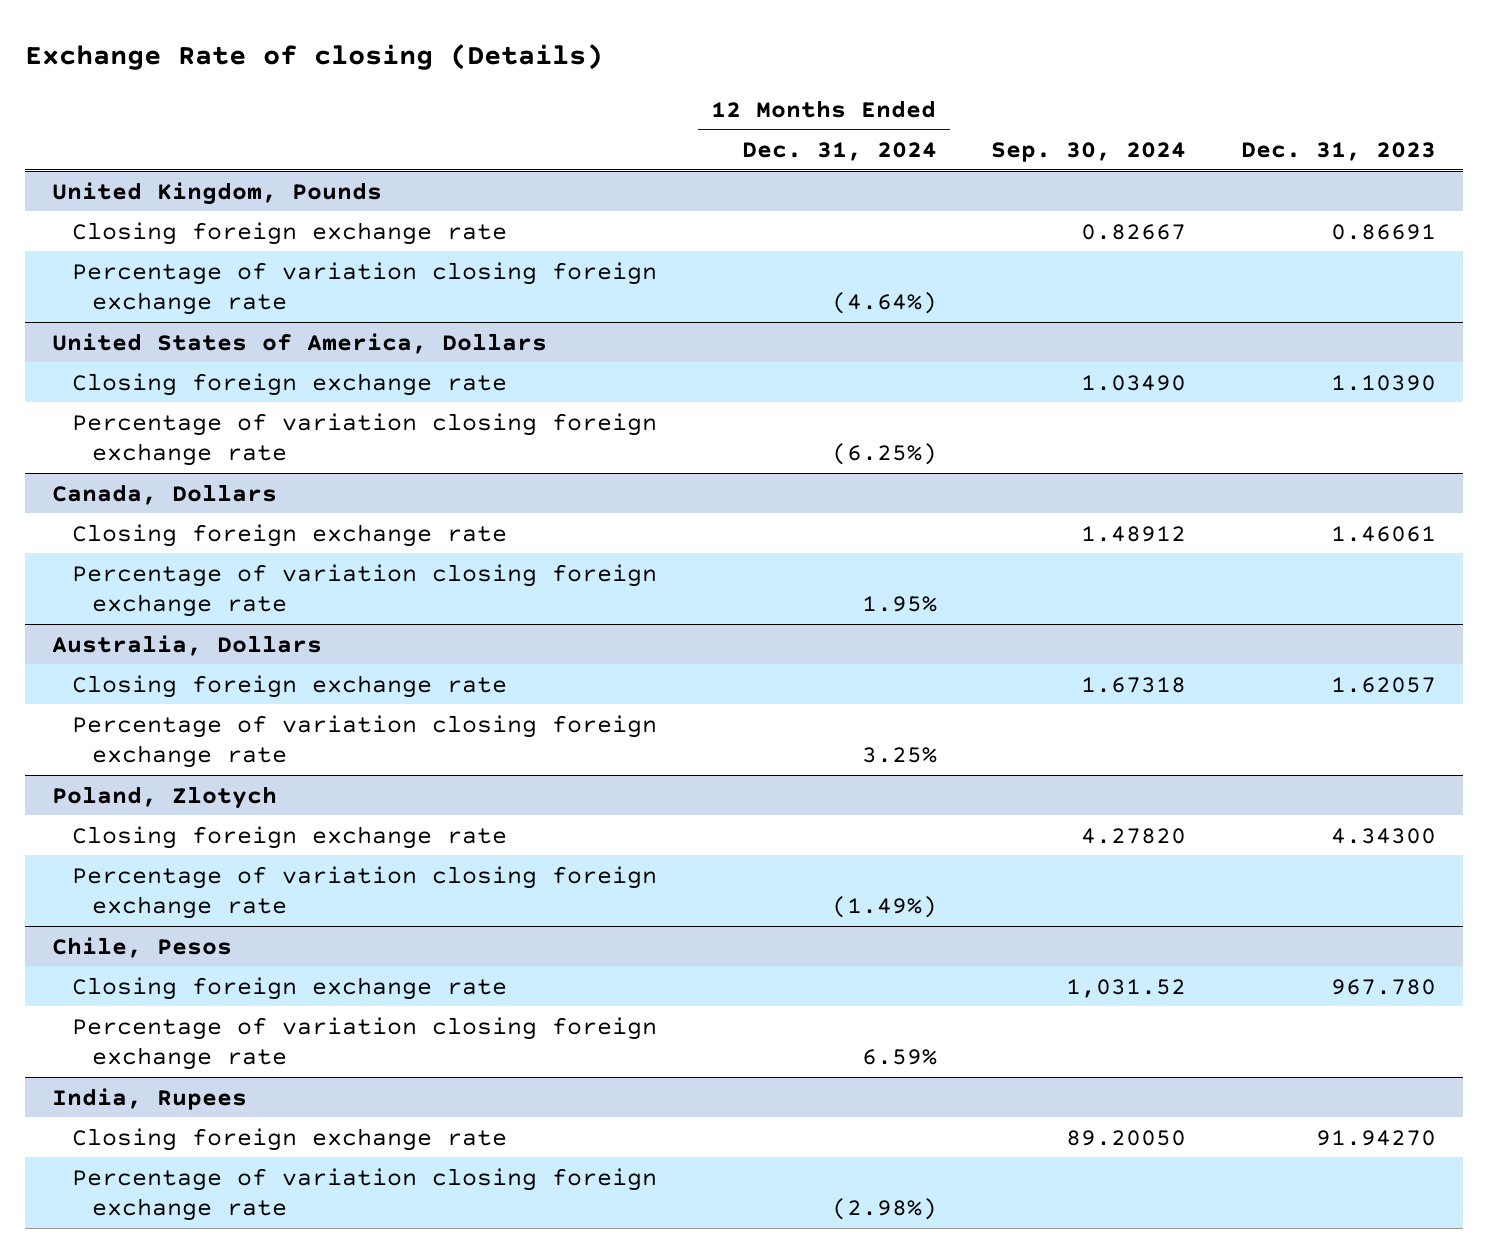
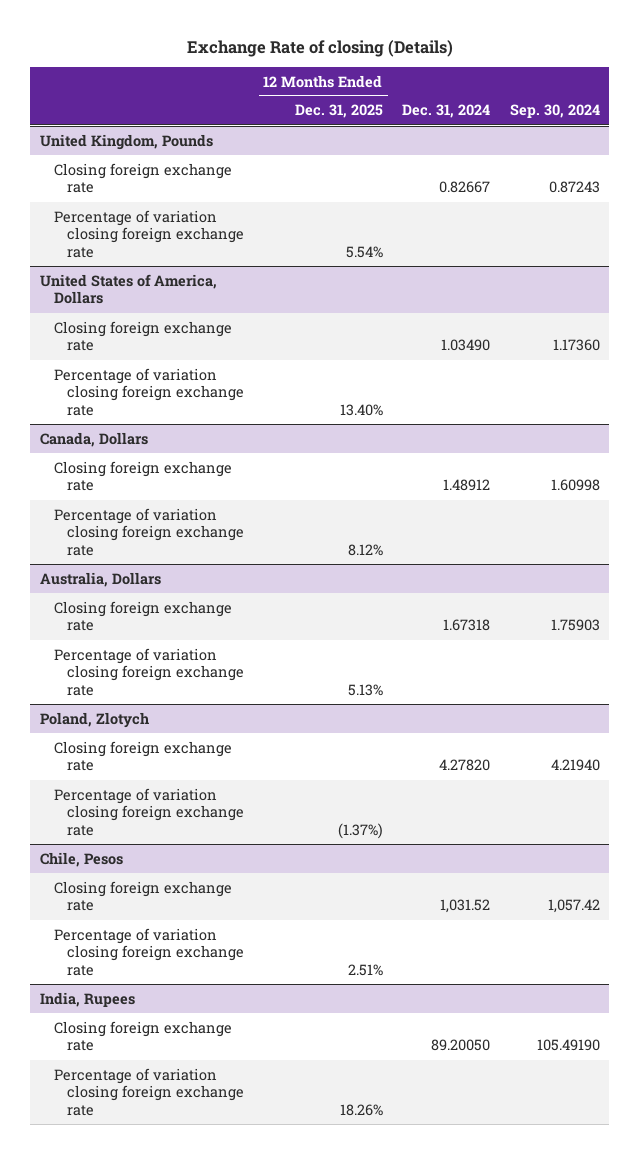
- | 12 Months Ended Dec. 31, 2024 | Sep. 30, 2024 | Dec. 31, 2023
+ | 12 Months Ended Dec. 31, 2025 | Dec. 31, 2024 | Sep. 30, 2024
@ United Kingdom, Pounds
- Closing foreign exchange rate | | 0.82667 | 0.86691
+ Closing foreign exchange rate | | 0.82667 | 0.87243
@ United States of America, Dollars
- Closing foreign exchange rate | | 1.03490 | 1.10390
+ Closing foreign exchange rate | | 1.03490 | 1.17360
@ Canada, Dollars
- Closing foreign exchange rate | | 1.48912 | 1.46061
+ Closing foreign exchange rate | | 1.48912 | 1.60998
@ Australia, Dollars
- Closing foreign exchange rate | | 1.67318 | 1.62057
+ Closing foreign exchange rate | | 1.67318 | 1.75903
@ Poland, Zlotych
- Closing foreign exchange rate | | 4.27820 | 4.34300
+ Closing foreign exchange rate | | 4.27820 | 4.21940
@ Chile, Pesos
- Closing foreign exchange rate | | 1,031.52 | 967.780
+ Closing foreign exchange rate | | 1,031.52 | 1,057.42
@ India, Rupees
- Closing foreign exchange rate | | 89.20050 | 91.94270
+ Closing foreign exchange rate | | 89.20050 | 105.49190

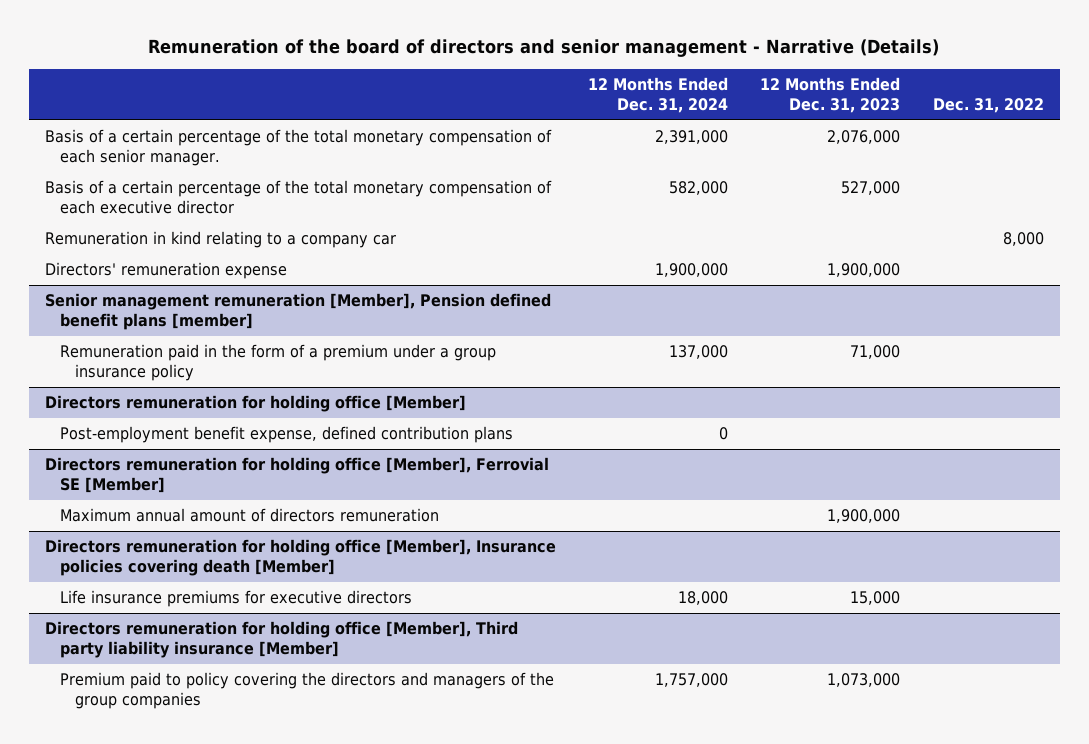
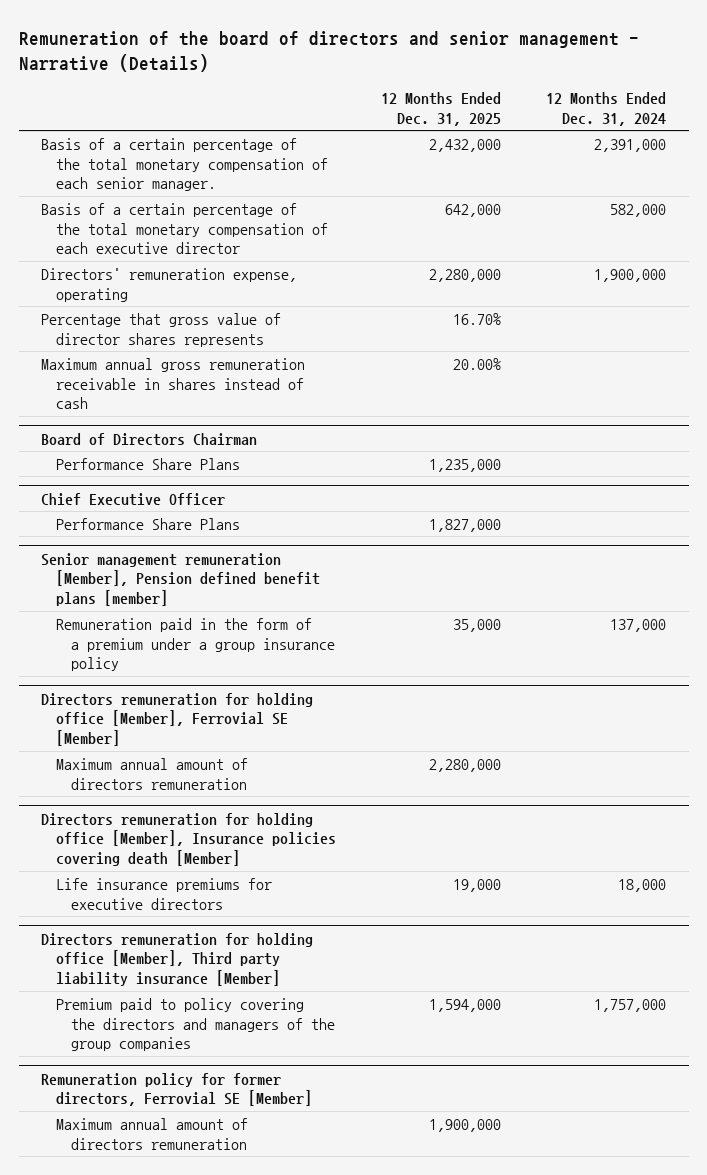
- | 12 Months Ended Dec. 31, 2024 | 12 Months Ended Dec. 31, 2023 | Dec. 31, 2022
+ | 12 Months Ended Dec. 31, 2025 | 12 Months Ended Dec. 31, 2024
- Remuneration in kind relating to a company car | | | 8,000
- Directors' remuneration expense | 1,900,000 | 1,900,000 |
+ Directors' remuneration expense, operating | 2,280,000 | 1,900,000
+ Percentage that gross value of director shares represents | 16.70% |
+ Maximum annual gross remuneration receivable in shares instead of cash | 20.00% |
+ Board of Directors Chairman
+ Performance Share Plans | 1,235,000 |
+ Chief Executive Officer
+ Performance Share Plans | 1,827,000 |
- Directors remuneration for holding office [Member]
- Post-employment benefit expense, defined contribution plans | 0 | |
+ Remuneration policy for former directors, Ferrovial SE [Member]
+ Maximum annual amount of directors remuneration | 1,900,000 |

